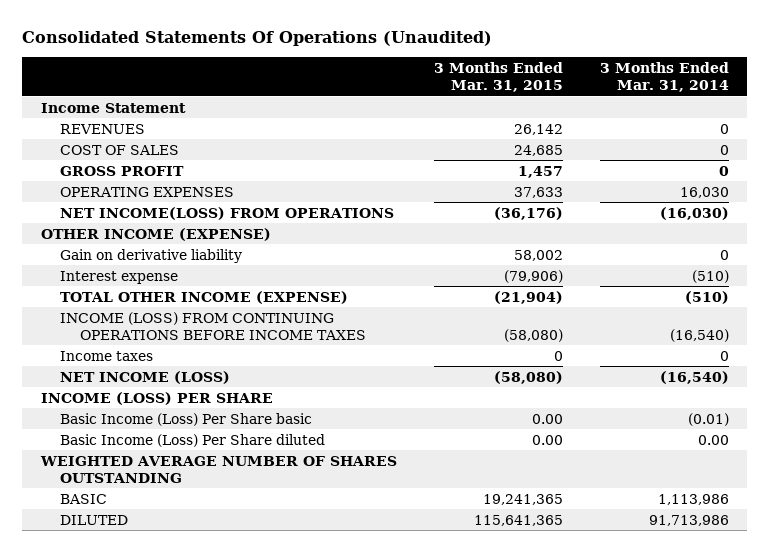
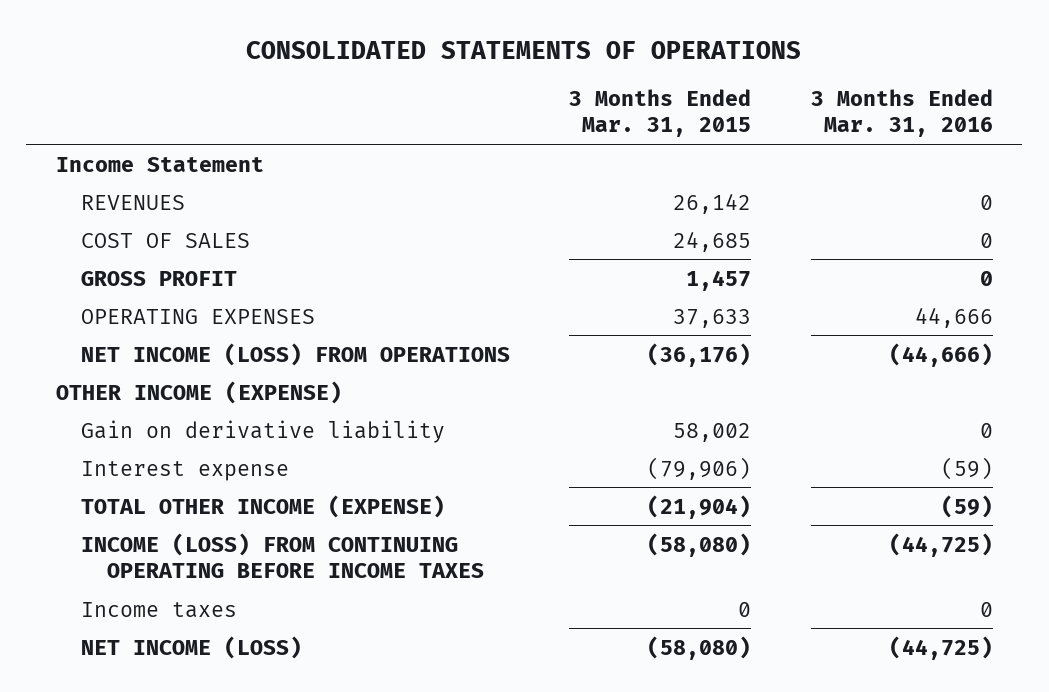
- Consolidated Statements Of Operations (Unaudited)
+ CONSOLIDATED STATEMENTS OF OPERATIONS
- | 3 Months Ended Mar. 31, 2015 | 3 Months Ended Mar. 31, 2014
+ | 3 Months Ended Mar. 31, 2015 | 3 Months Ended Mar. 31, 2016
- NET INCOME(LOSS) FROM OPERATIONS | (36,176) | (16,030)
+ NET INCOME (LOSS) FROM OPERATIONS | (36,176) | (44,666)
- INCOME (LOSS) FROM CONTINUING OPERATIONS BEFORE INCOME TAXES | (58,080) | (16,540)
+ INCOME (LOSS) FROM CONTINUING OPERATING BEFORE INCOME TAXES | (58,080) | (44,725)
- INCOME (LOSS) PER SHARE
- Basic Income (Loss) Per Share basic | 0.00 | (0.01)
- Basic Income (Loss) Per Share diluted | 0.00 | 0.00
- WEIGHTED AVERAGE NUMBER OF SHARES OUTSTANDING
- BASIC | 19,241,365 | 1,113,986
- DILUTED | 115,641,365 | 91,713,986

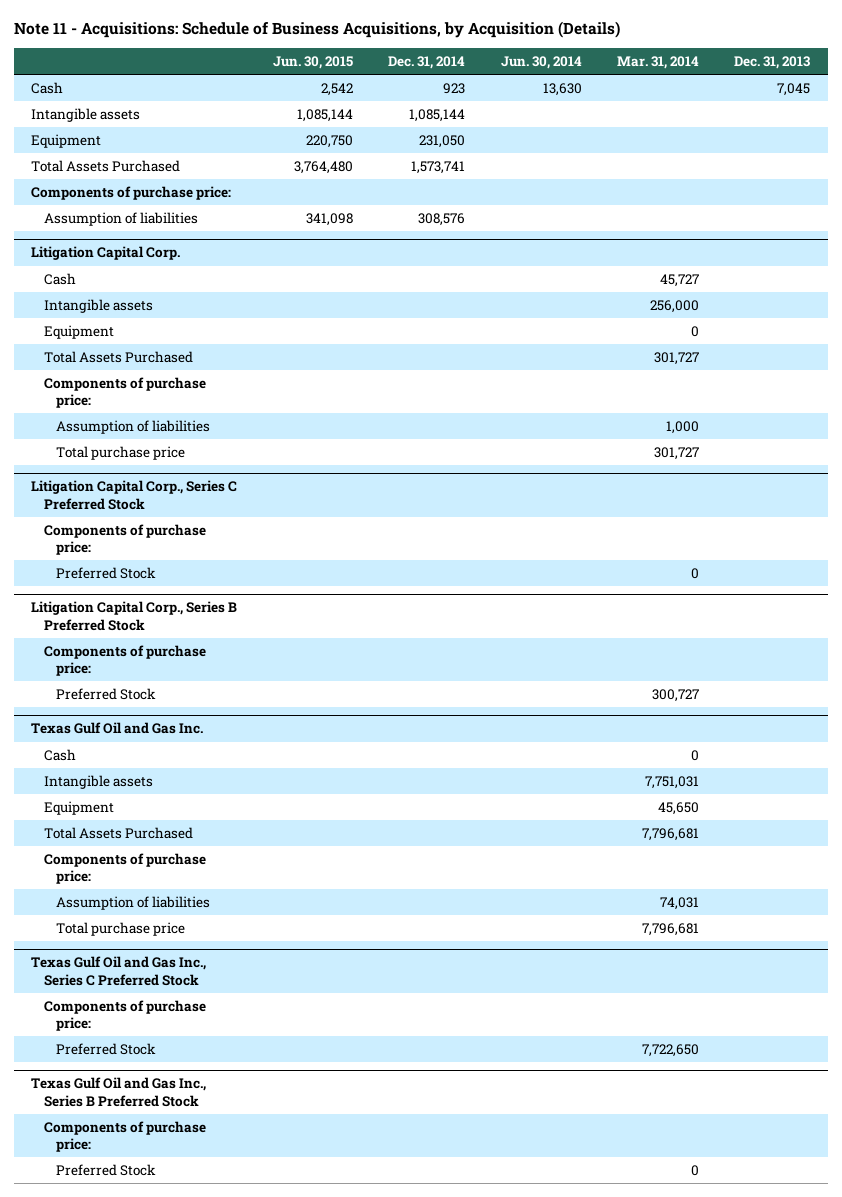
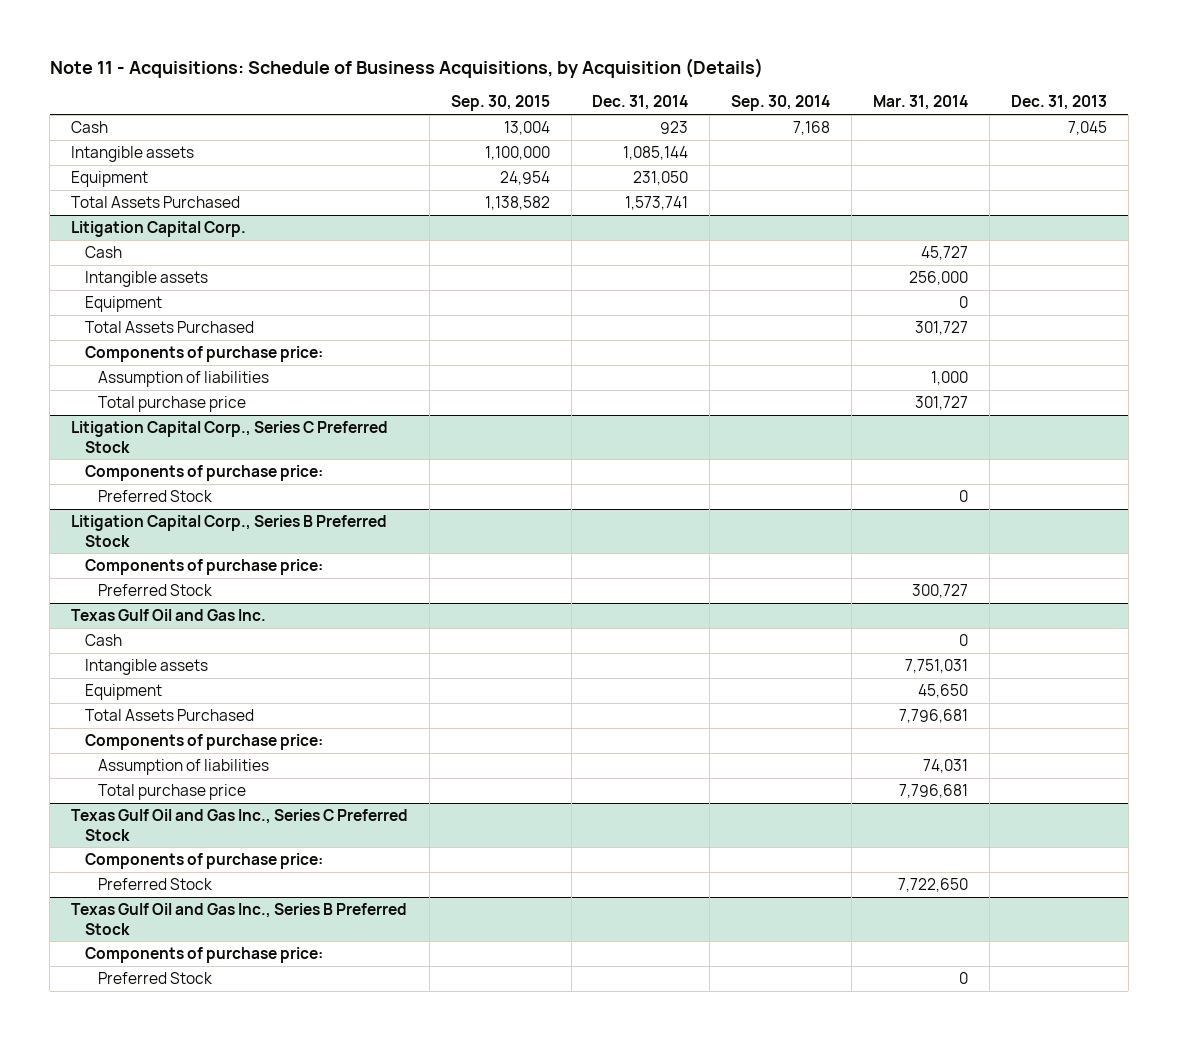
- | Jun. 30, 2015 | Dec. 31, 2014 | Jun. 30, 2014 | Mar. 31, 2014 | Dec. 31, 2013
+ | Sep. 30, 2015 | Dec. 31, 2014 | Sep. 30, 2014 | Mar. 31, 2014 | Dec. 31, 2013
- Components of purchase price:
- Assumption of liabilities | 341,098 | 308,576 | | |

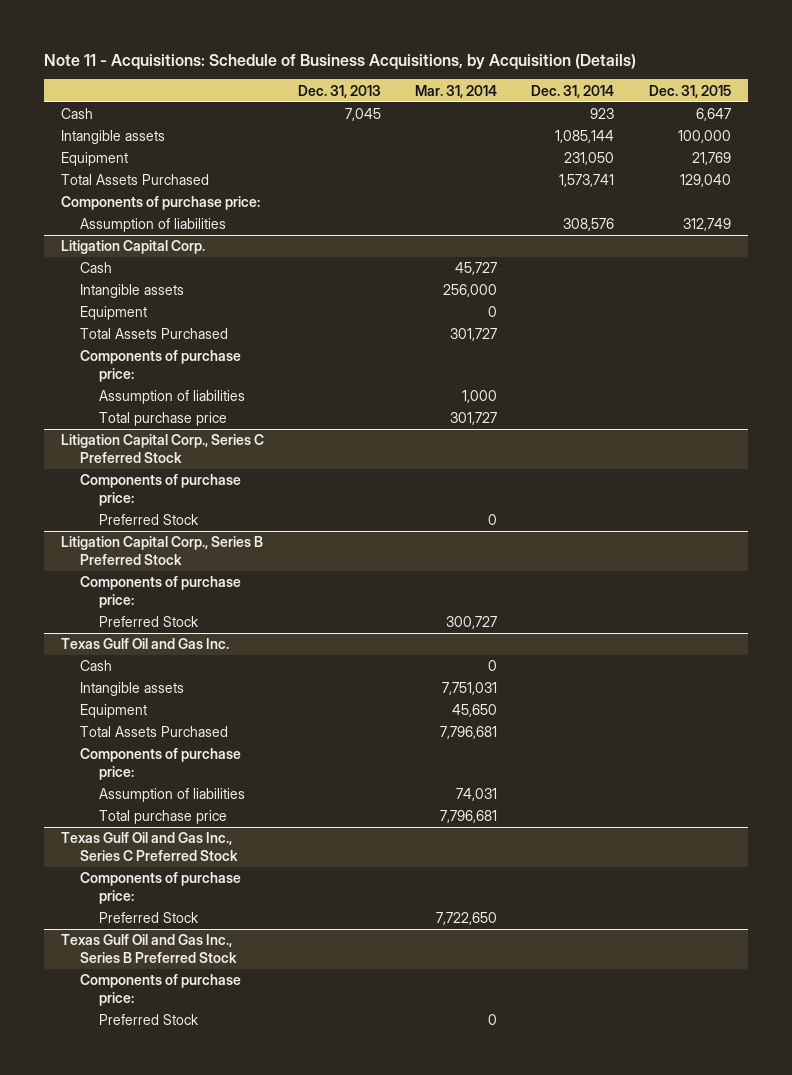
- | Sep. 30, 2015 | Dec. 31, 2014 | Sep. 30, 2014 | Mar. 31, 2014 | Dec. 31, 2013
+ | Dec. 31, 2013 | Mar. 31, 2014 | Dec. 31, 2014 | Dec. 31, 2015
+ Components of purchase price:
+ Assumption of liabilities | | | 308,576 | 312,749

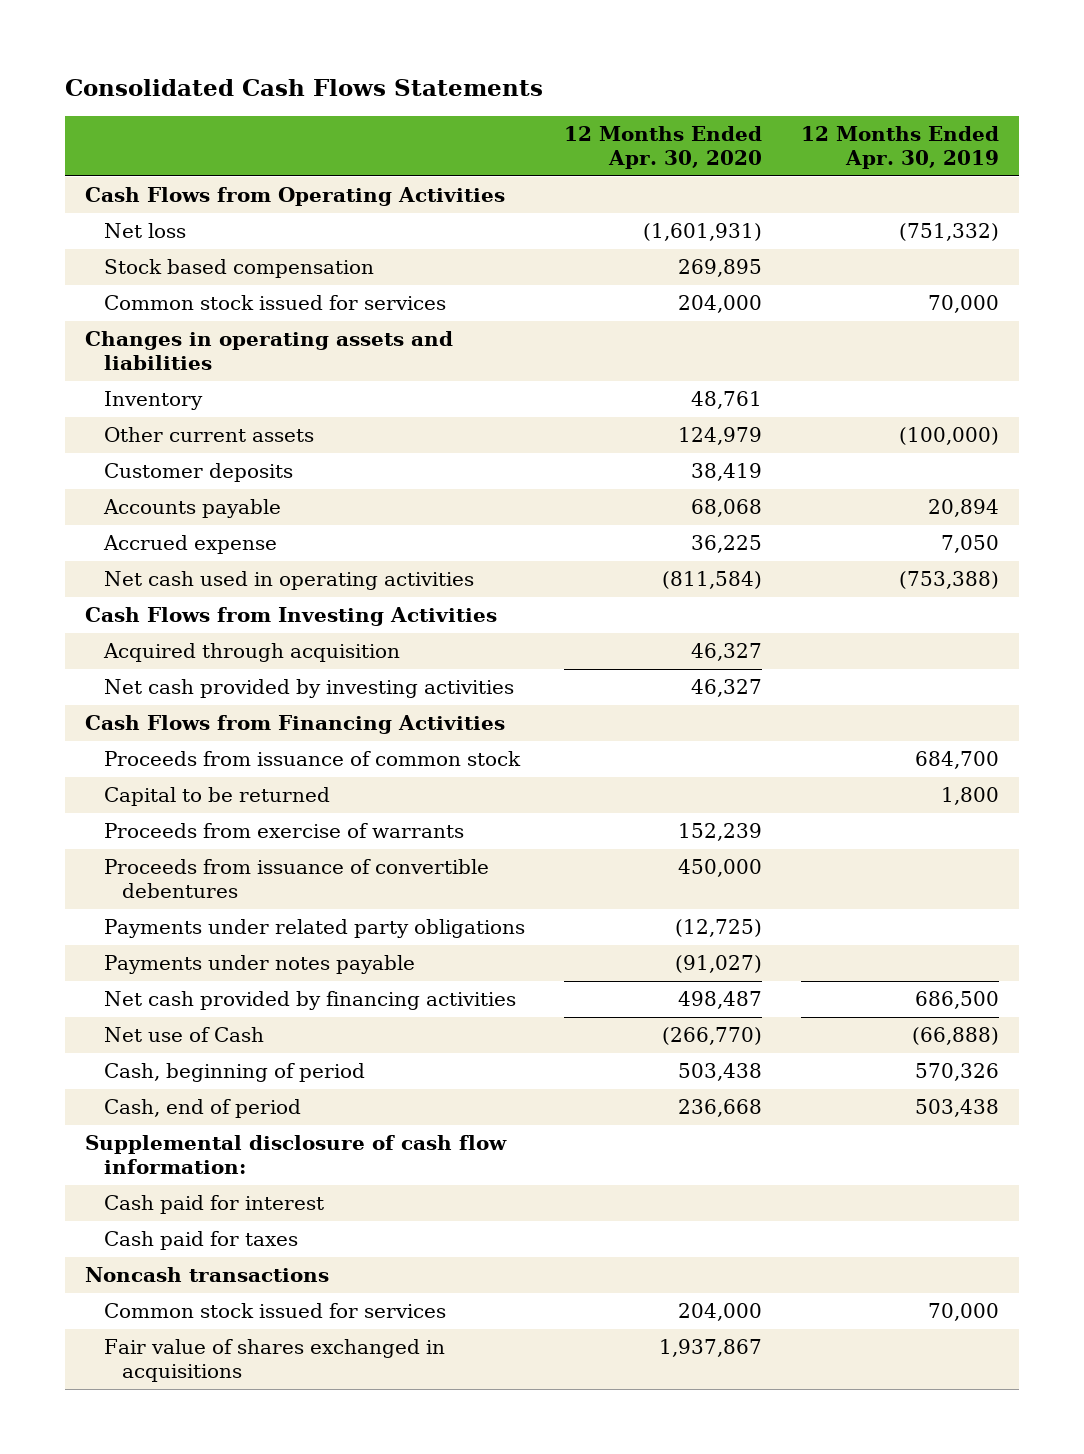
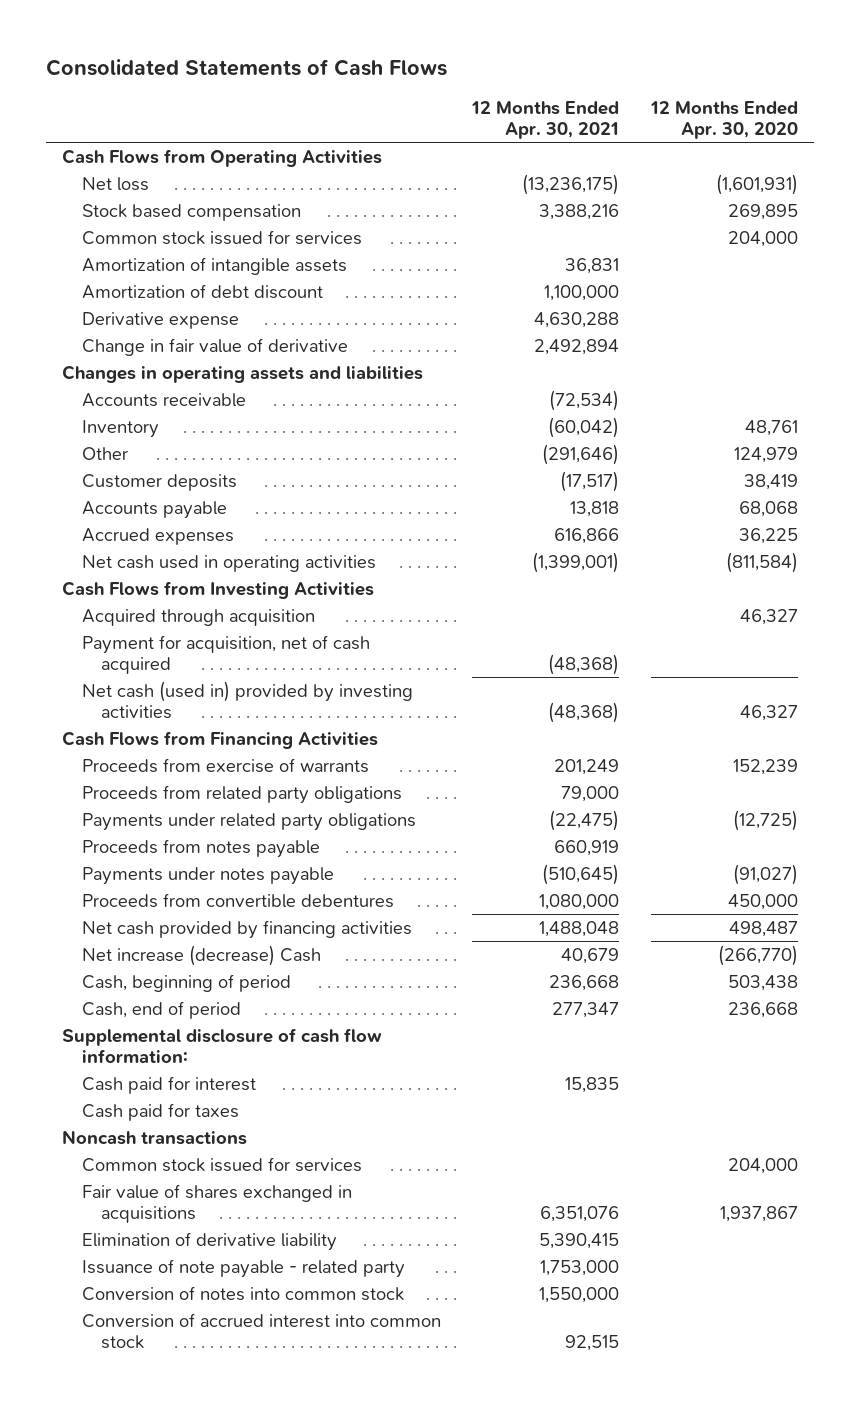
- Consolidated Cash Flows Statements
+ Consolidated Statements of Cash Flows
- | 12 Months Ended Apr. 30, 2020 | 12 Months Ended Apr. 30, 2019
+ | 12 Months Ended Apr. 30, 2021 | 12 Months Ended Apr. 30, 2020
+ Amortization of intangible assets | 36,831 |
+ Amortization of debt discount | 1,100,000 |
+ Derivative expense | 4,630,288 |
+ Change in fair value of derivative | 2,492,894 |
+ Accounts receivable | (72,534) |
- Other current assets | 124,979 | (100,000)
+ Other | (291,646) | 124,979
- Accrued expense | 36,225 | 7,050
+ Accrued expenses | 616,866 | 36,225
- Net cash provided by investing activities | 46,327 |
+ Payment for acquisition, net of cash acquired | (48,368) |
+ Net cash (used in) provided by investing activities | (48,368) | 46,327
- Proceeds from issuance of common stock | | 684,700
- Capital to be returned | | 1,800
- Proceeds from issuance of convertible debentures | 450,000 |
+ Proceeds from related party obligations | 79,000 |
+ Proceeds from notes payable | 660,919 |
+ Proceeds from convertible debentures | 1,080,000 | 450,000
- Net use of Cash | (266,770) | (66,888)
+ Net increase (decrease) Cash | 40,679 | (266,770)
+ Elimination of derivative liability | 5,390,415 |
+ Issuance of note payable - related party | 1,753,000 |
+ Conversion of notes into common stock | 1,550,000 |
+ Conversion of accrued interest into common stock | 92,515 |

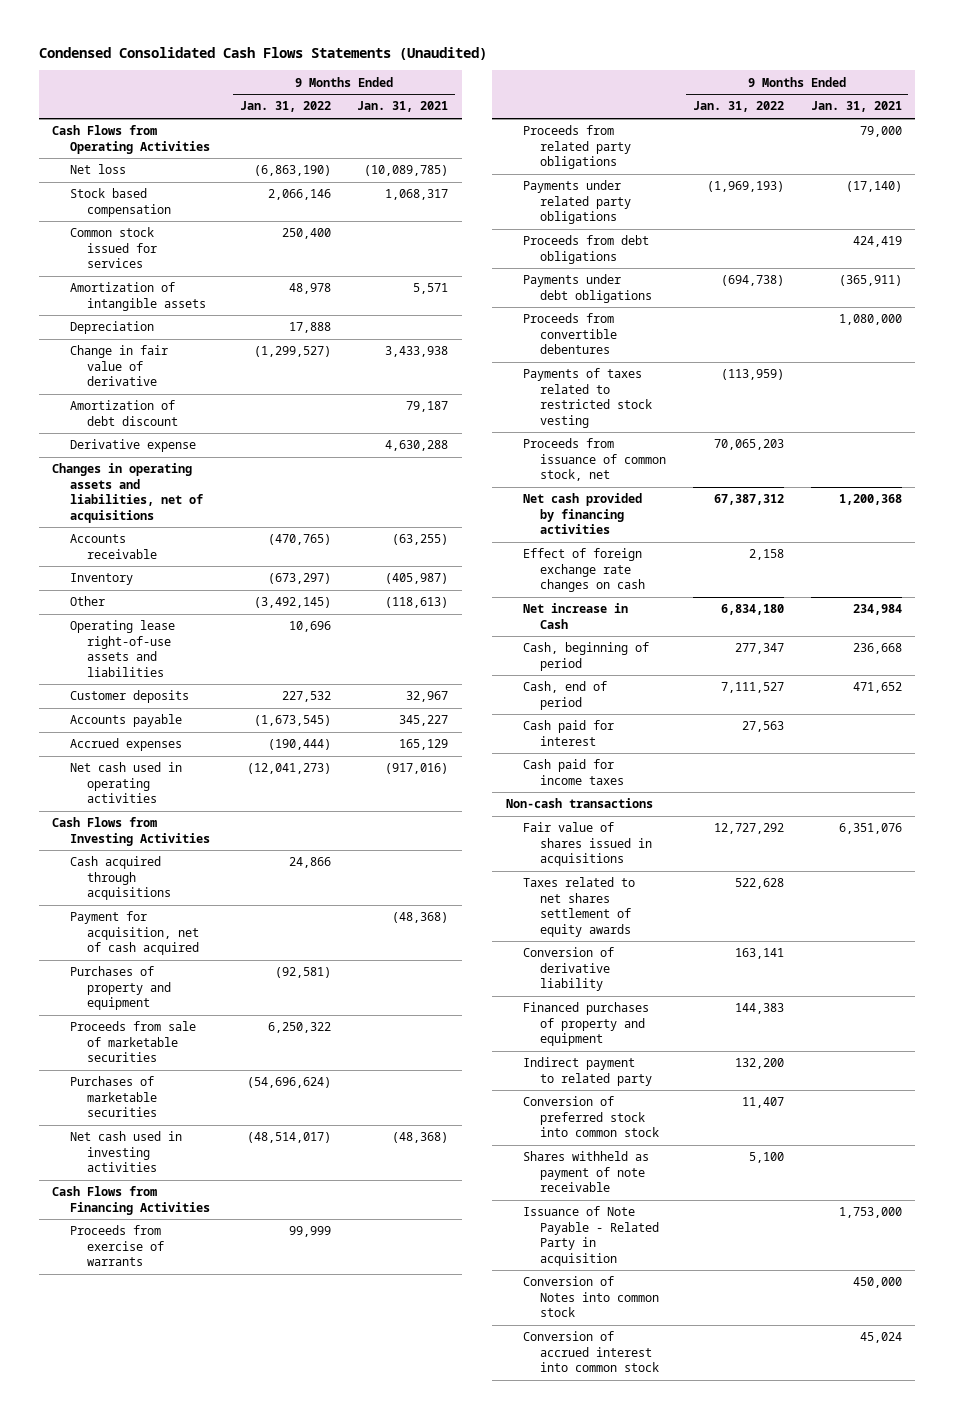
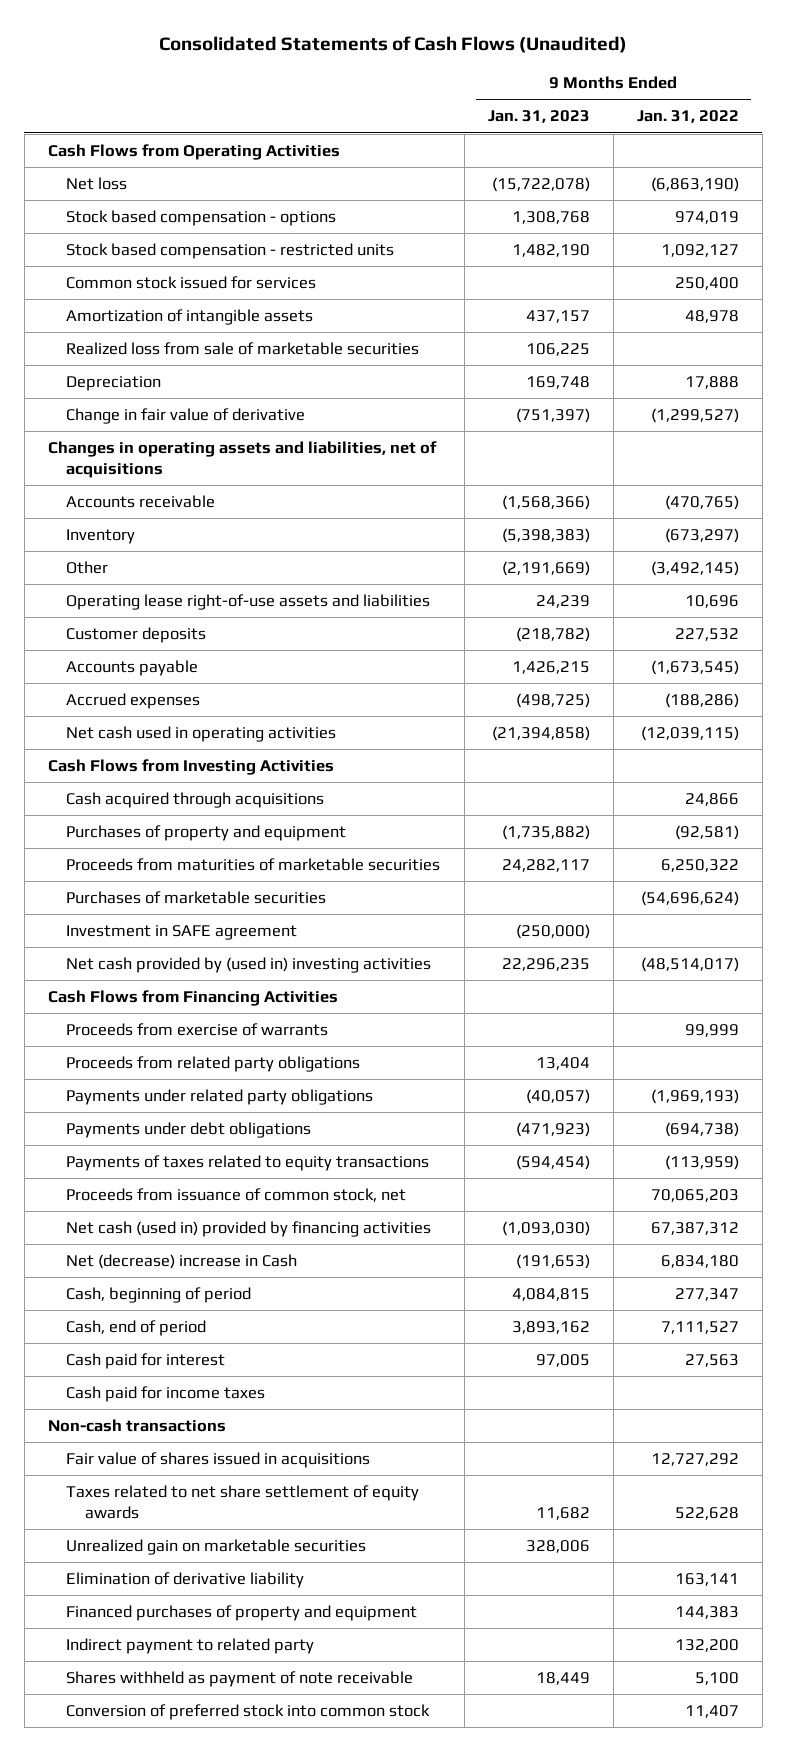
- Condensed Consolidated Cash Flows Statements (Unaudited)
+ Consolidated Statements of Cash Flows (Unaudited)
- | 9 Months Ended Jan. 31, 2022 | 9 Months Ended Jan. 31, 2021
+ | 9 Months Ended Jan. 31, 2023 | 9 Months Ended Jan. 31, 2022
- Stock based compensation | 2,066,146 | 1,068,317
+ Stock based compensation - options | 1,308,768 | 974,019
+ Stock based compensation - restricted units | 1,482,190 | 1,092,127
+ Realized loss from sale of marketable securities | 106,225 |
- Amortization of debt discount | | 79,187
- Derivative expense | | 4,630,288
- Accrued expenses | (190,444) | 165,129
- Net cash used in operating activities | (12,041,273) | (917,016)
+ Accrued expenses | (498,725) | (188,286)
+ Net cash used in operating activities | (21,394,858) | (12,039,115)
- Payment for acquisition, net of cash acquired | | (48,368)
- Proceeds from sale of marketable securities | 6,250,322 |
+ Proceeds from maturities of marketable securities | 24,282,117 | 6,250,322
- Net cash used in investing activities | (48,514,017) | (48,368)
+ Investment in SAFE agreement | (250,000) |
+ Net cash provided by (used in) investing activities | 22,296,235 | (48,514,017)
- Proceeds from debt obligations | | 424,419
- Proceeds from convertible debentures | | 1,080,000
- Payments of taxes related to restricted stock vesting | (113,959) |
+ Payments of taxes related to equity transactions | (594,454) | (113,959)
- Net cash provided by financing activities | 67,387,312 | 1,200,368
- Effect of foreign exchange rate changes on cash | 2,158 |
- Net increase in Cash | 6,834,180 | 234,984
+ Net cash (used in) provided by financing activities | (1,093,030) | 67,387,312
+ Net (decrease) increase in Cash | (191,653) | 6,834,180
- Taxes related to net shares settlement of equity awards | 522,628 |
- Conversion of derivative liability | 163,141 |
+ Taxes related to net share settlement of equity awards | 11,682 | 522,628
+ Unrealized gain on marketable securities | 328,006 |
+ Elimination of derivative liability | | 163,141
- Issuance of Note Payable - Related Party in acquisition | | 1,753,000
- Conversion of Notes into common stock | | 450,000
- Conversion of accrued interest into common stock | | 45,024
moved down: Conversion of preferred stock into common stock | | 11,407

